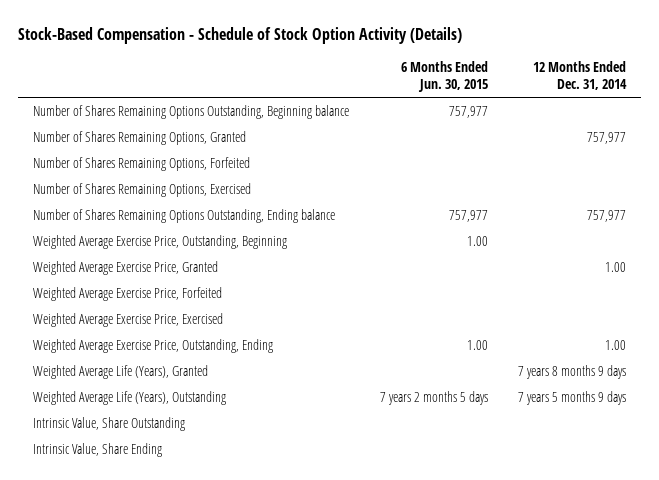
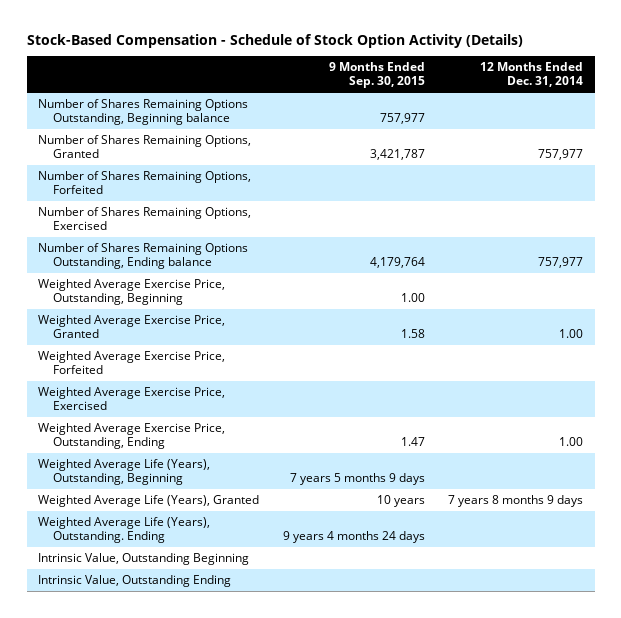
- | 6 Months Ended Jun. 30, 2015 | 12 Months Ended Dec. 31, 2014
+ | 9 Months Ended Sep. 30, 2015 | 12 Months Ended Dec. 31, 2014
+ Weighted Average Life (Years), Outstanding, Beginning | 7 years 5 months 9 days |
- Weighted Average Life (Years), Outstanding | 7 years 2 months 5 days | 7 years 5 months 9 days
- Intrinsic Value, Share Outstanding
- Intrinsic Value, Share Ending
+ Weighted Average Life (Years), Outstanding. Ending | 9 years 4 months 24 days |
+ Intrinsic Value, Outstanding Beginning
+ Intrinsic Value, Outstanding Ending

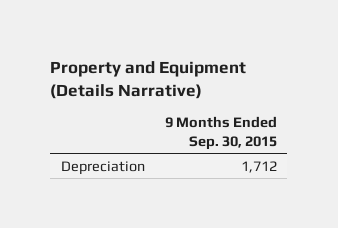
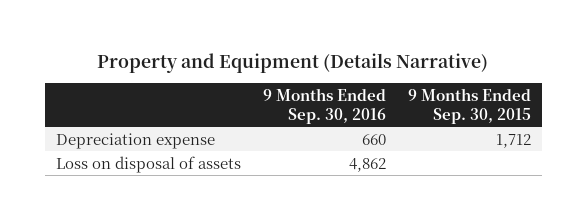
- | 9 Months Ended Sep. 30, 2015
+ | 9 Months Ended Sep. 30, 2016 | 9 Months Ended Sep. 30, 2015
- Depreciation | 1,712
+ Depreciation expense | 660 | 1,712
+ Loss on disposal of assets | 4,862 |

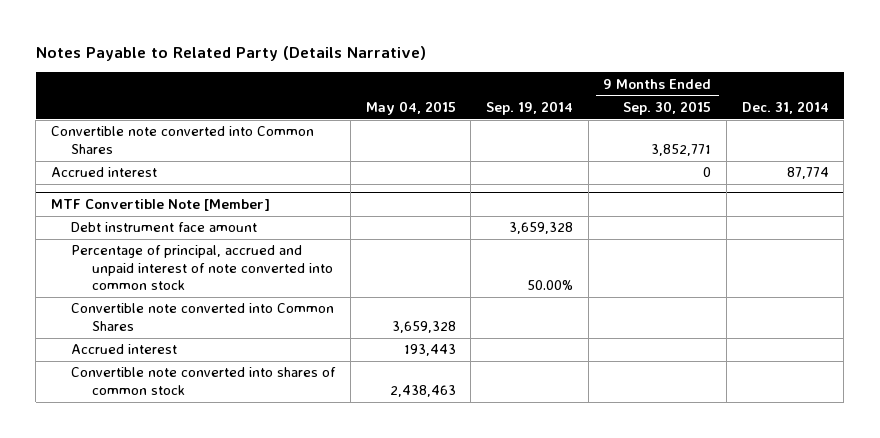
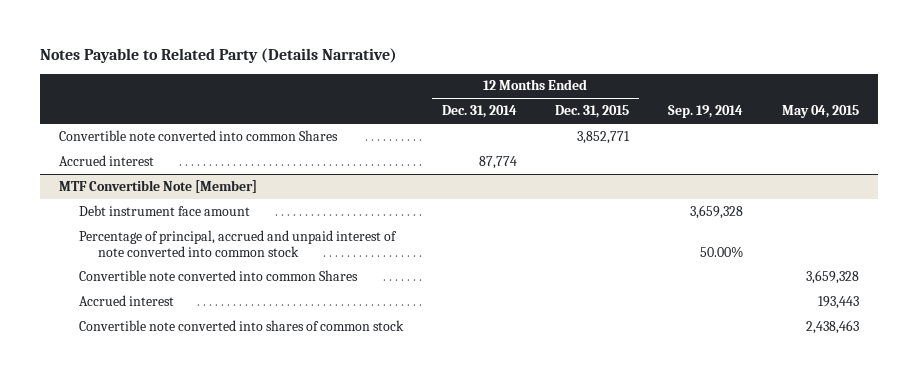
- | May 04, 2015 | Sep. 19, 2014 | 9 Months Ended Sep. 30, 2015 | Dec. 31, 2014
+ | 12 Months Ended Dec. 31, 2014 | 12 Months Ended Dec. 31, 2015 | Sep. 19, 2014 | May 04, 2015
- Convertible note converted into Common Shares | | | 3,852,771 |
+ Convertible note converted into common Shares | | 3,852,771 | |
@ MTF Convertible Note [Member]
- Convertible note converted into Common Shares | 3,659,328 | | |
+ Convertible note converted into common Shares | | | | 3,659,328

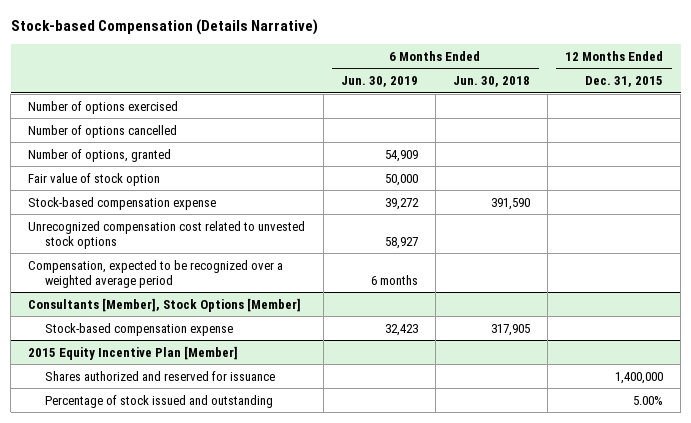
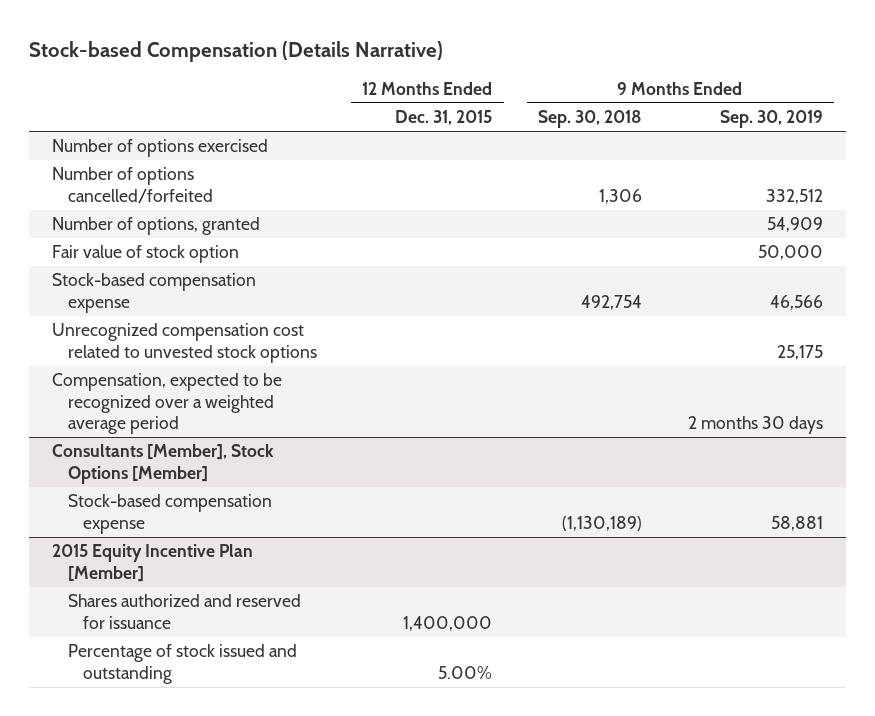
- | 6 Months Ended Jun. 30, 2019 | 6 Months Ended Jun. 30, 2018 | 12 Months Ended Dec. 31, 2015
+ | 12 Months Ended Dec. 31, 2015 | 9 Months Ended Sep. 30, 2018 | 9 Months Ended Sep. 30, 2019
- Number of options cancelled
+ Number of options cancelled/forfeited | | 1,306 | 332,512

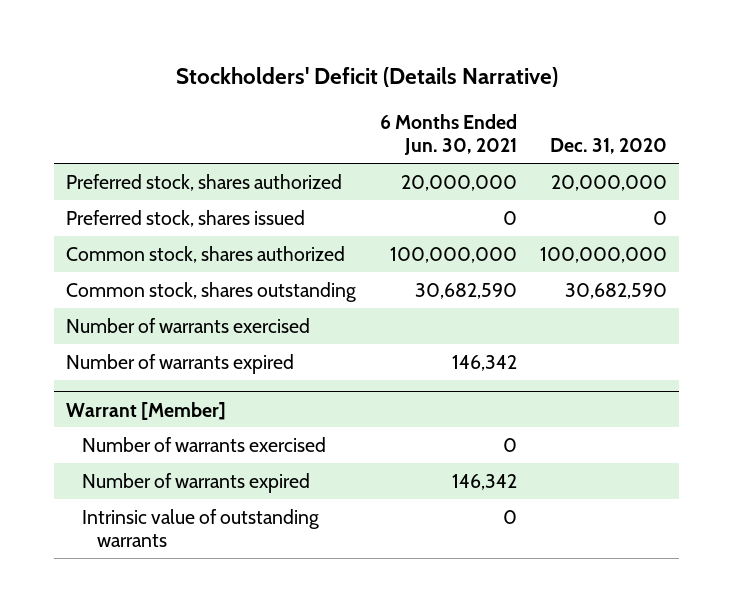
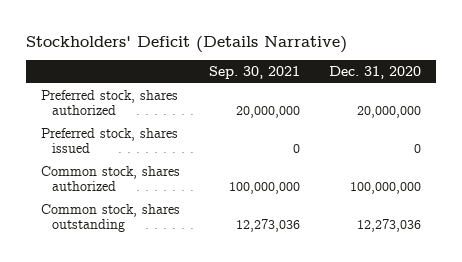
- | 6 Months Ended Jun. 30, 2021 | Dec. 31, 2020
+ | Sep. 30, 2021 | Dec. 31, 2020
- Common stock, shares outstanding | 30,682,590 | 30,682,590
- Number of warrants exercised
- Number of warrants expired | 146,342 |
- Warrant [Member]
- Number of warrants exercised | 0 |
- Number of warrants expired | 146,342 |
- Intrinsic value of outstanding warrants | 0 |
+ Common stock, shares outstanding | 12,273,036 | 12,273,036

